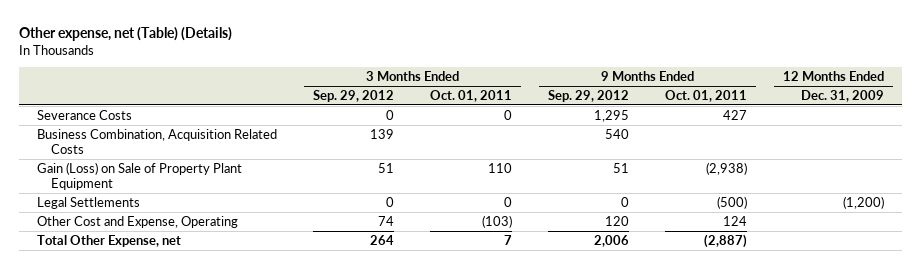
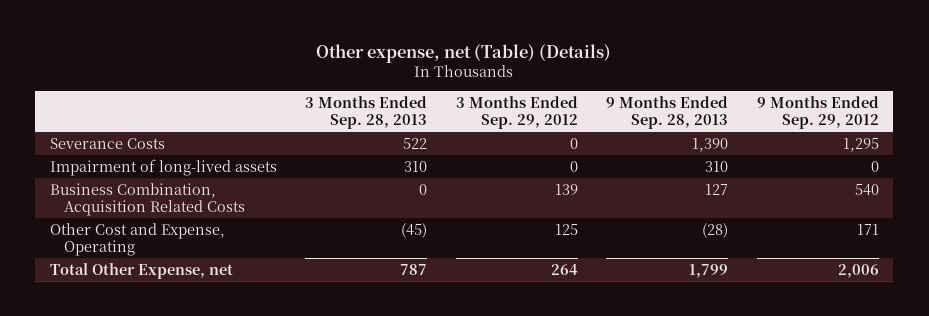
- | 3 Months Ended Sep. 29, 2012 | 3 Months Ended Oct. 01, 2011 | 9 Months Ended Sep. 29, 2012 | 9 Months Ended Oct. 01, 2011 | 12 Months Ended Dec. 31, 2009
+ | 3 Months Ended Sep. 28, 2013 | 3 Months Ended Sep. 29, 2012 | 9 Months Ended Sep. 28, 2013 | 9 Months Ended Sep. 29, 2012
+ Impairment of long-lived assets | 310 | 0 | 310 | 0
- Gain (Loss) on Sale of Property Plant Equipment | 51 | 110 | 51 | (2,938) |
- Legal Settlements | 0 | 0 | 0 | (500) | (1,200)
- Other Cost and Expense, Operating | 74 | (103) | 120 | 124 |
+ Other Cost and Expense, Operating | (45) | 125 | (28) | 171

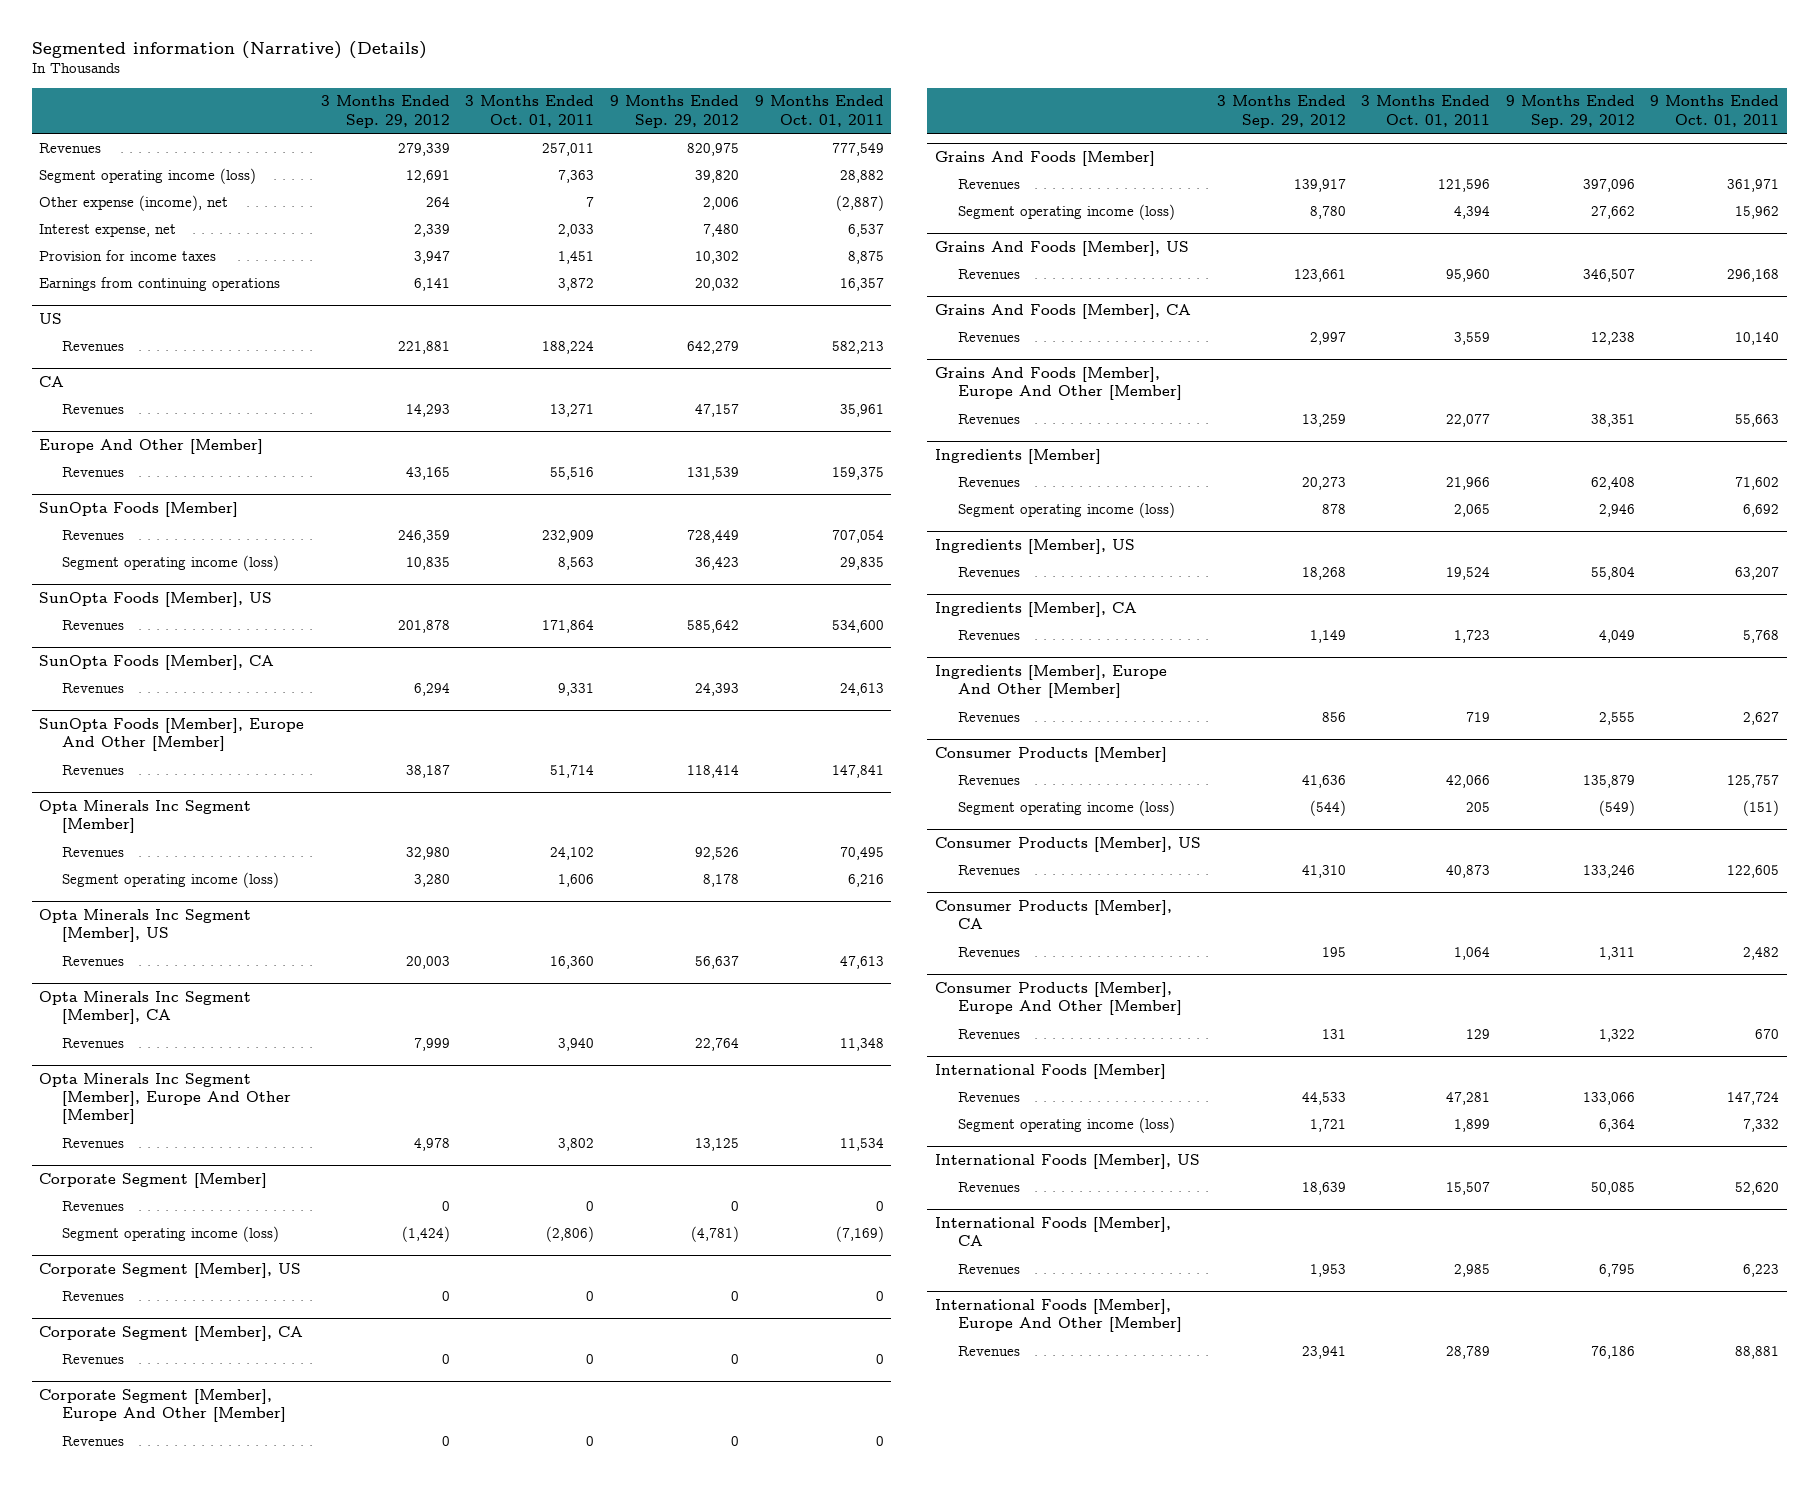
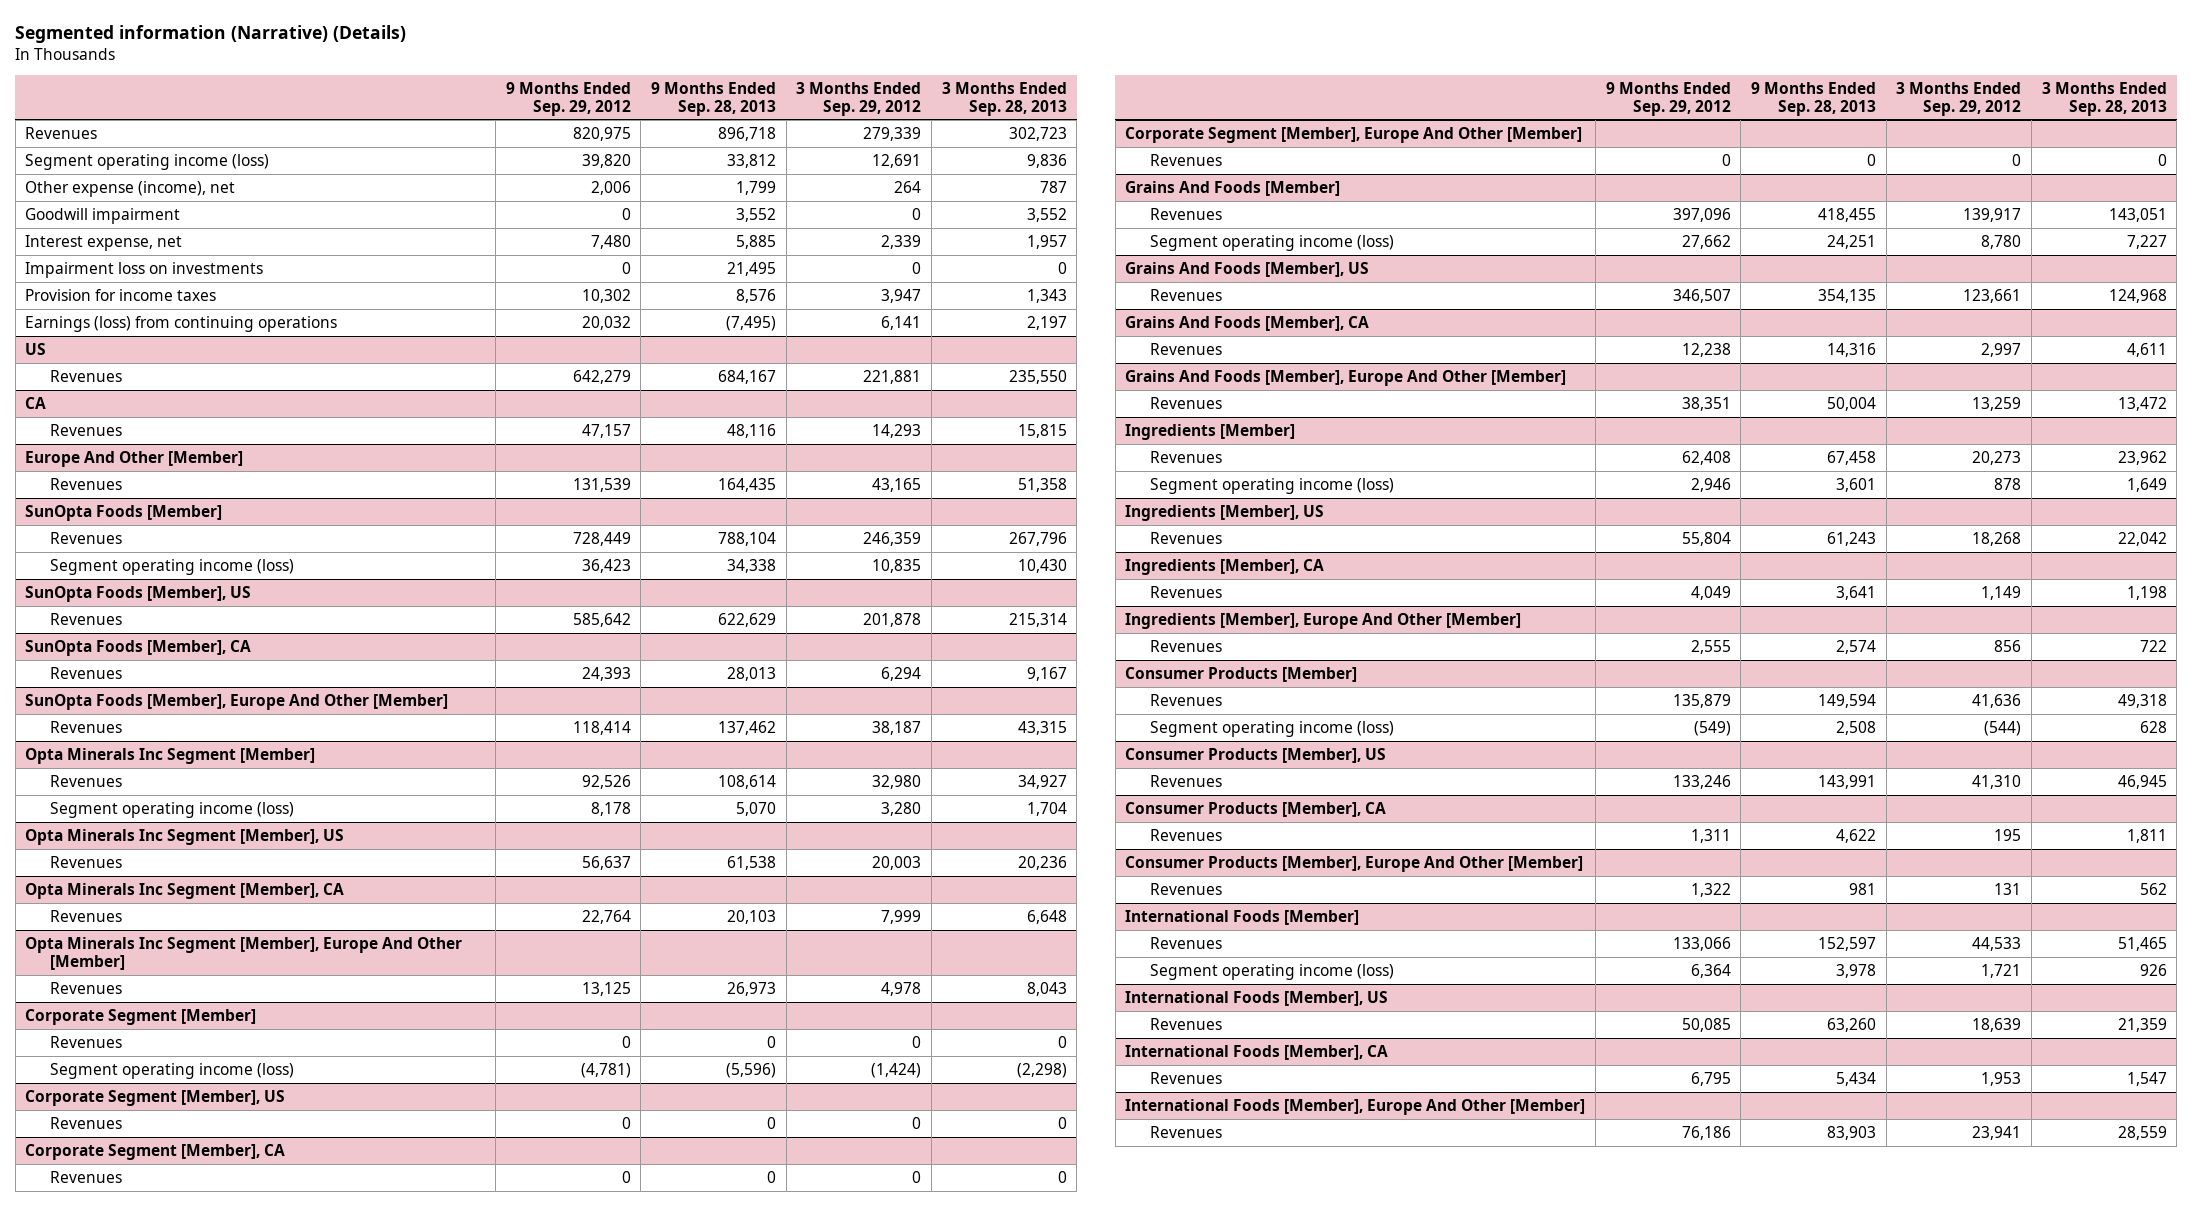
- | 3 Months Ended Sep. 29, 2012 | 3 Months Ended Oct. 01, 2011 | 9 Months Ended Sep. 29, 2012 | 9 Months Ended Oct. 01, 2011
+ | 9 Months Ended Sep. 29, 2012 | 9 Months Ended Sep. 28, 2013 | 3 Months Ended Sep. 29, 2012 | 3 Months Ended Sep. 28, 2013
+ Goodwill impairment | 0 | 3,552 | 0 | 3,552
+ Impairment loss on investments | 0 | 21,495 | 0 | 0
- Earnings from continuing operations | 6,141 | 3,872 | 20,032 | 16,357
+ Earnings (loss) from continuing operations | 20,032 | (7,495) | 6,141 | 2,197

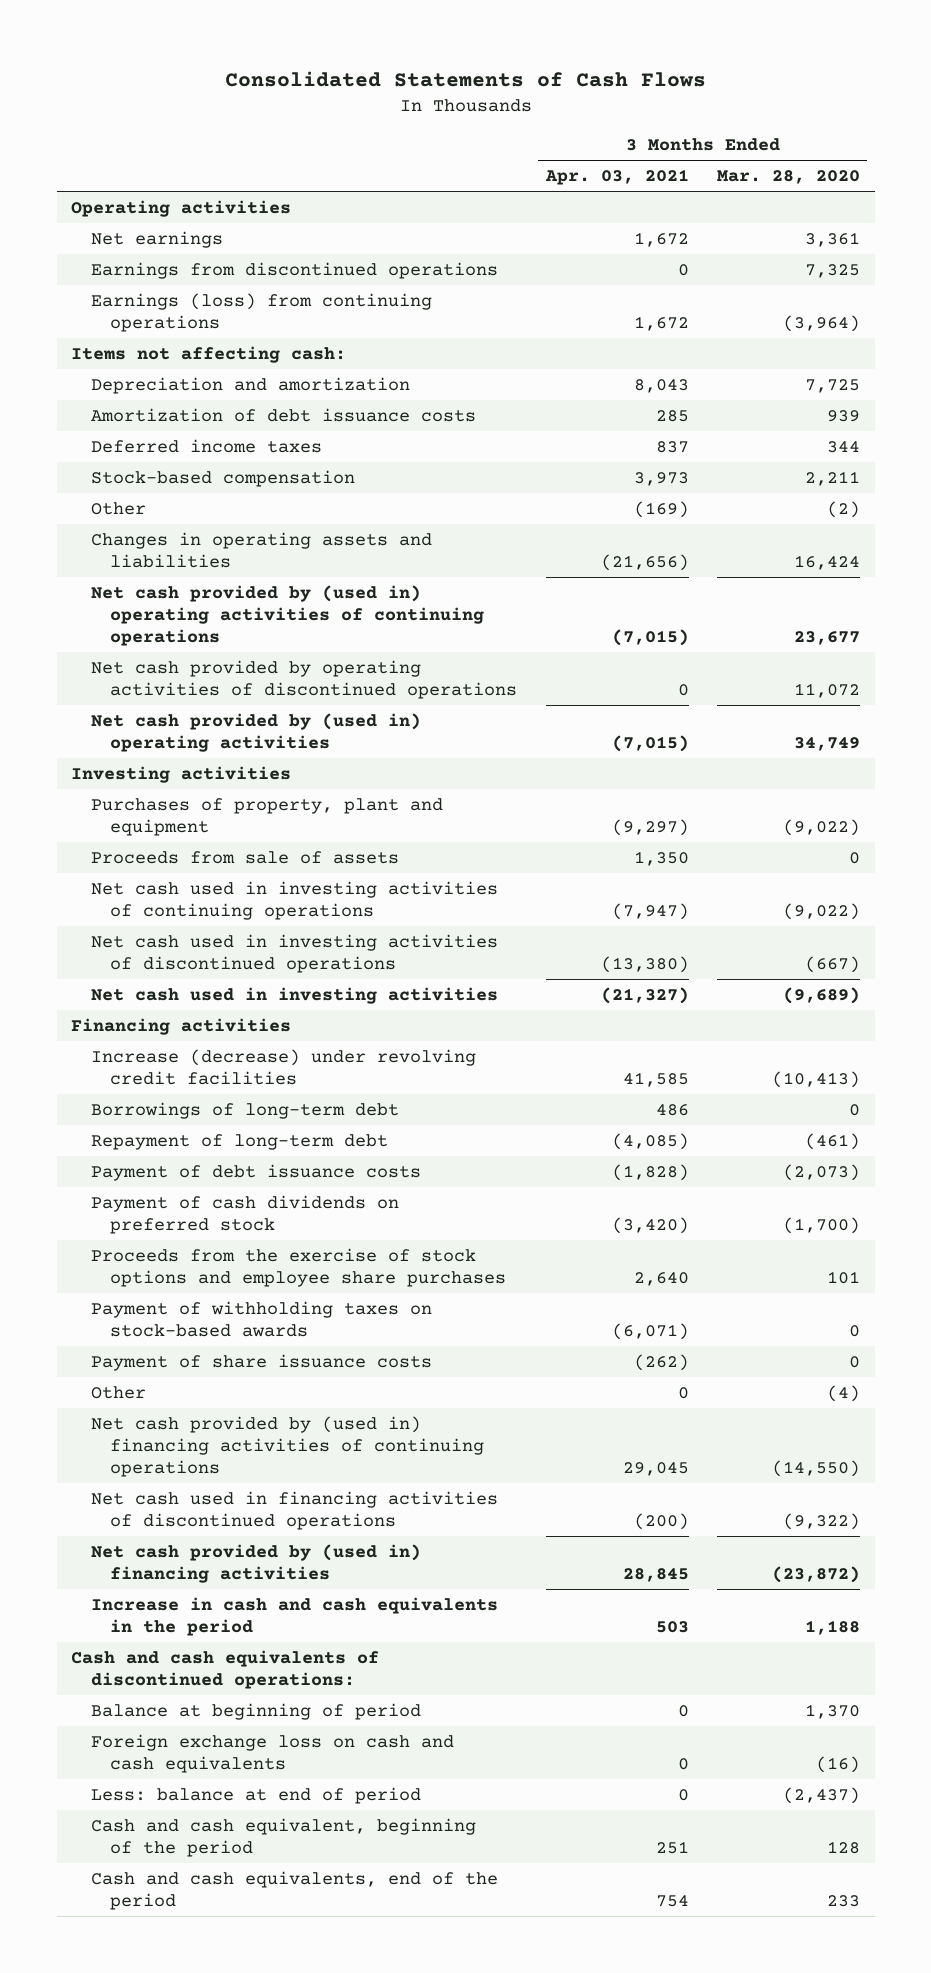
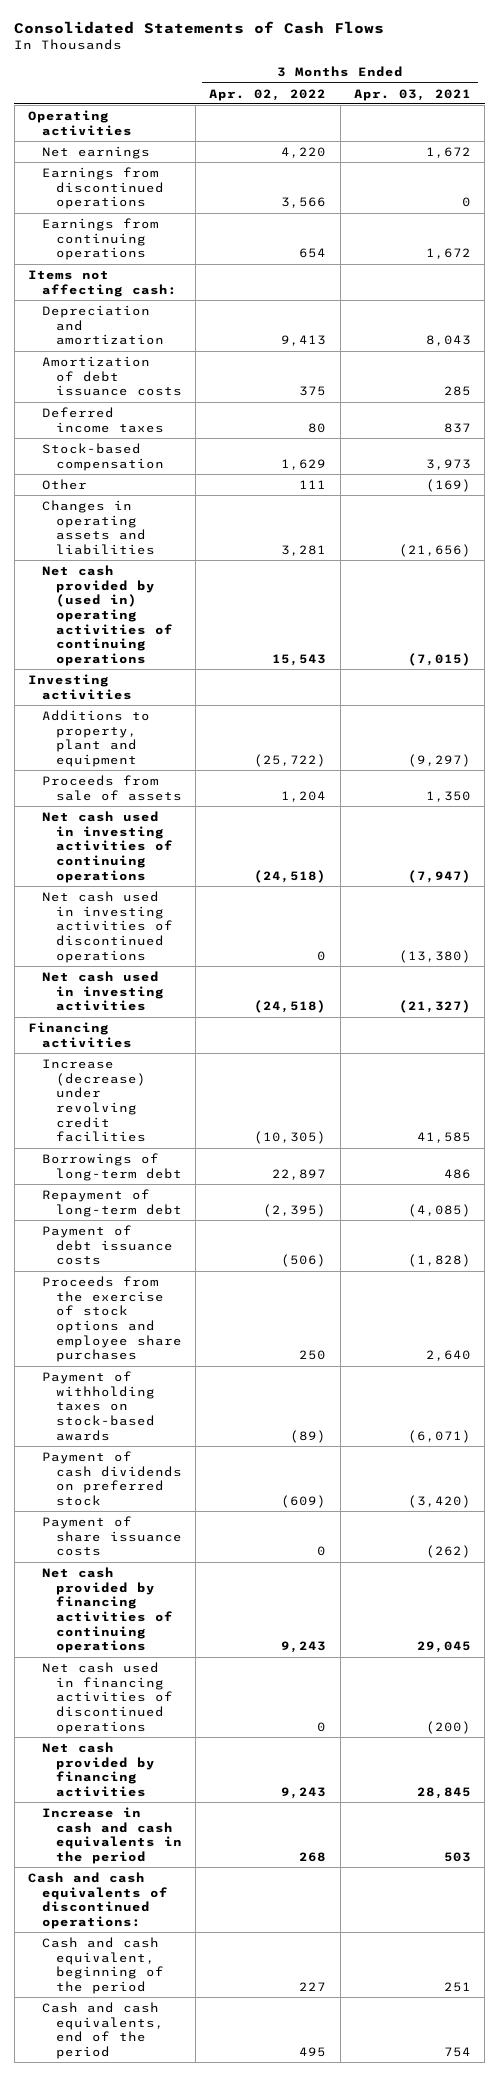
- | 3 Months Ended Apr. 03, 2021 | 3 Months Ended Mar. 28, 2020
+ | 3 Months Ended Apr. 02, 2022 | 3 Months Ended Apr. 03, 2021
- Earnings (loss) from continuing operations | 1,672 | (3,964)
+ Earnings from continuing operations | 654 | 1,672
- Net cash provided by operating activities of discontinued operations | 0 | 11,072
- Net cash provided by (used in) operating activities | (7,015) | 34,749
- Purchases of property, plant and equipment | (9,297) | (9,022)
+ Additions to property, plant and equipment | (25,722) | (9,297)
moved down: Payment of cash dividends on preferred stock | (609) | (3,420)
- Other | 0 | (4)
- Net cash provided by (used in) financing activities of continuing operations | 29,045 | (14,550)
+ Net cash provided by financing activities of continuing operations | 9,243 | 29,045
- Net cash provided by (used in) financing activities | 28,845 | (23,872)
+ Net cash provided by financing activities | 9,243 | 28,845
- Balance at beginning of period | 0 | 1,370
- Foreign exchange loss on cash and cash equivalents | 0 | (16)
- Less: balance at end of period | 0 | (2,437)

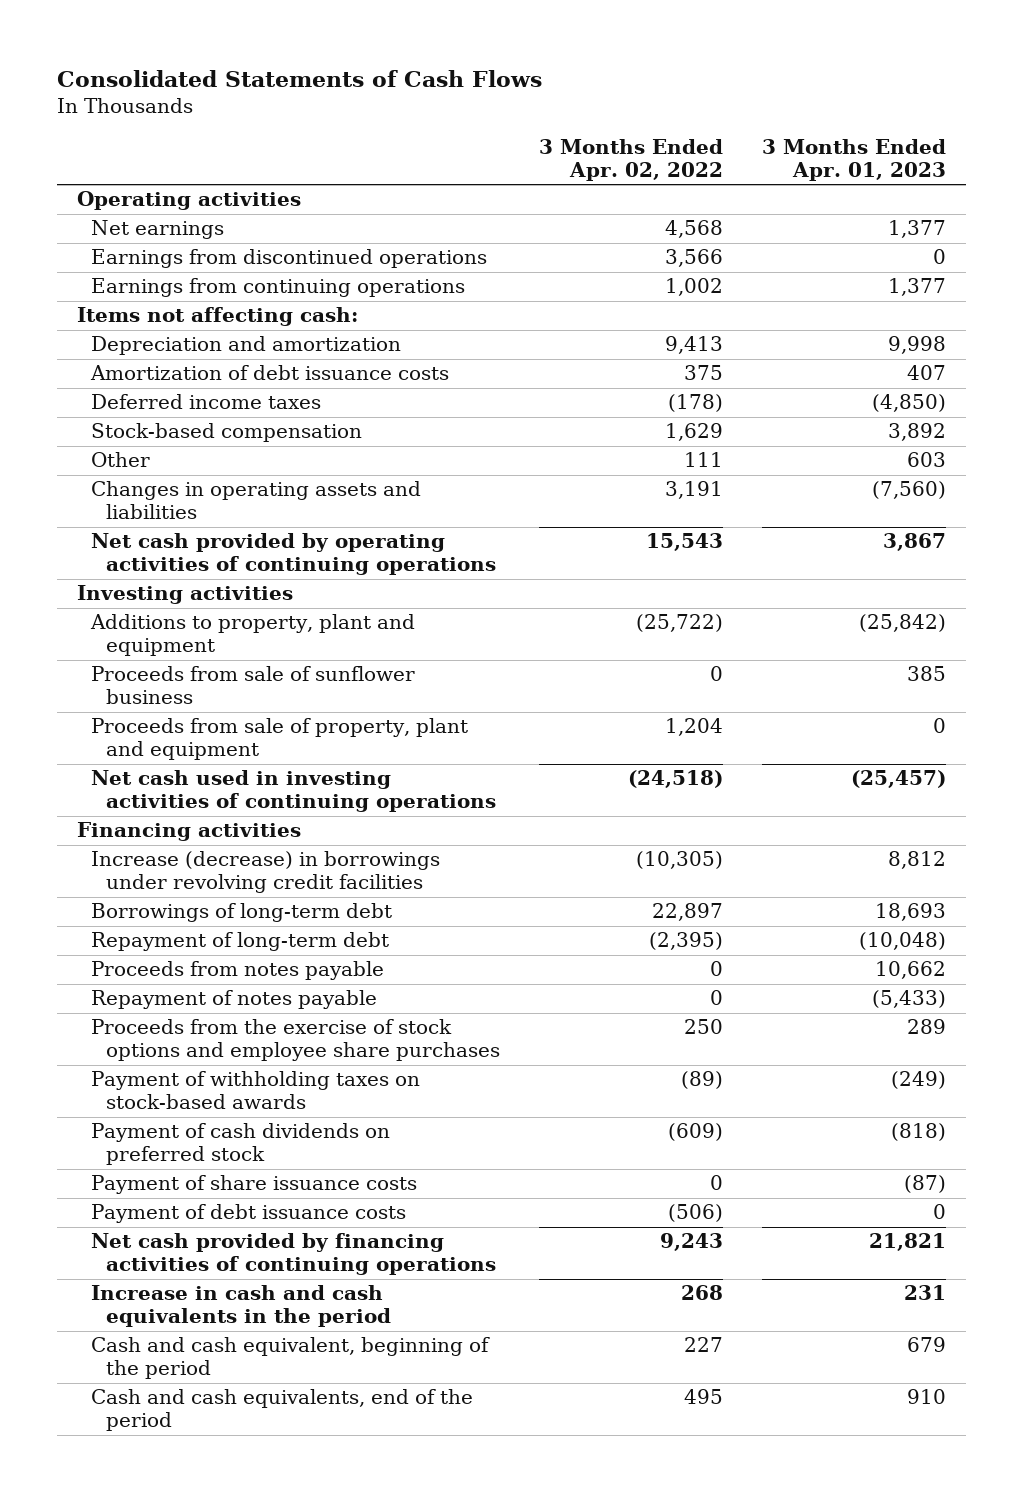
- | 3 Months Ended Apr. 02, 2022 | 3 Months Ended Apr. 03, 2021
+ | 3 Months Ended Apr. 02, 2022 | 3 Months Ended Apr. 01, 2023
- Net earnings | 4,220 | 1,672
+ Net earnings | 4,568 | 1,377
- Earnings from continuing operations | 654 | 1,672
+ Earnings from continuing operations | 1,002 | 1,377
- Deferred income taxes | 80 | 837
+ Deferred income taxes | (178) | (4,850)
- Changes in operating assets and liabilities | 3,281 | (21,656)
- Net cash provided by (used in) operating activities of continuing operations | 15,543 | (7,015)
+ Changes in operating assets and liabilities | 3,191 | (7,560)
+ Net cash provided by operating activities of continuing operations | 15,543 | 3,867
- Proceeds from sale of assets | 1,204 | 1,350
+ Proceeds from sale of sunflower business | 0 | 385
+ Proceeds from sale of property, plant and equipment | 1,204 | 0
- Net cash used in investing activities of discontinued operations | 0 | (13,380)
- Net cash used in investing activities | (24,518) | (21,327)
- Increase (decrease) under revolving credit facilities | (10,305) | 41,585
+ Increase (decrease) in borrowings under revolving credit facilities | (10,305) | 8,812
+ Proceeds from notes payable | 0 | 10,662
+ Repayment of notes payable | 0 | (5,433)
moved down: Payment of debt issuance costs | (506) | 0
- Net cash used in financing activities of discontinued operations | 0 | (200)
- Net cash provided by financing activities | 9,243 | 28,845
- Cash and cash equivalents of discontinued operations:

